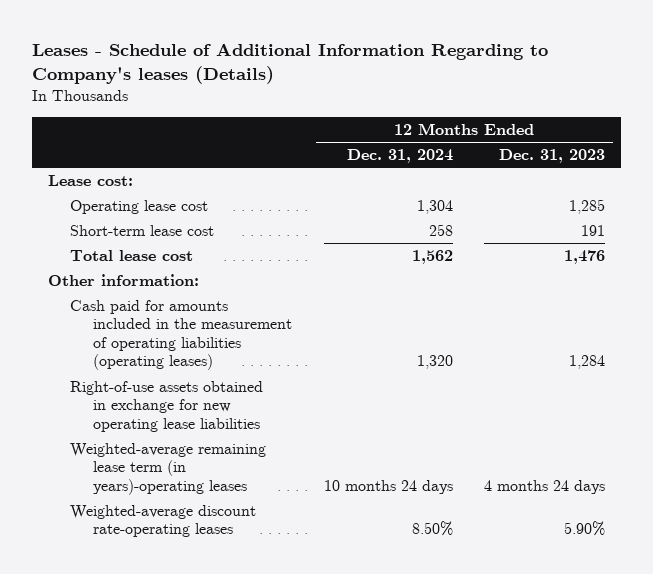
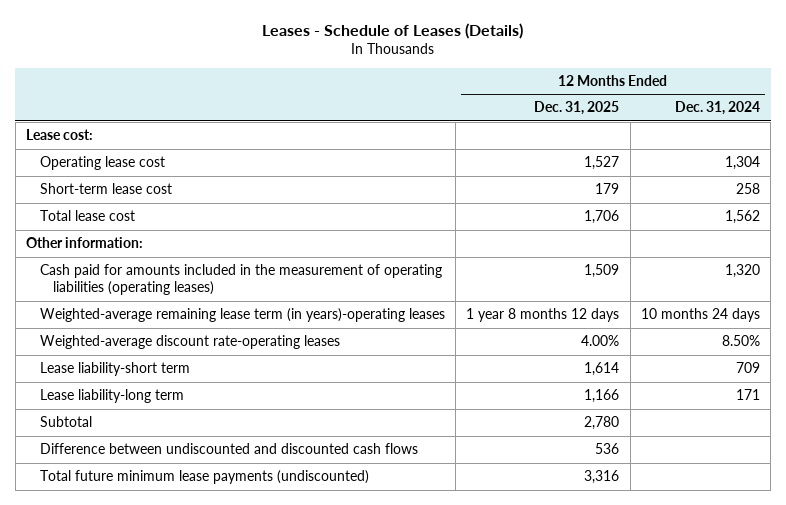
- Leases - Schedule of Additional Information Regarding to Company's leases (Details)
+ Leases - Schedule of Leases (Details)
- | 12 Months Ended Dec. 31, 2024 | 12 Months Ended Dec. 31, 2023
+ | 12 Months Ended Dec. 31, 2025 | 12 Months Ended Dec. 31, 2024
- Right-of-use assets obtained in exchange for new operating lease liabilities
+ Lease liability-short term | 1,614 | 709
+ Lease liability-long term | 1,166 | 171
+ Subtotal | 2,780 |
+ Difference between undiscounted and discounted cash flows | 536 |
+ Total future minimum lease payments (undiscounted) | 3,316 |

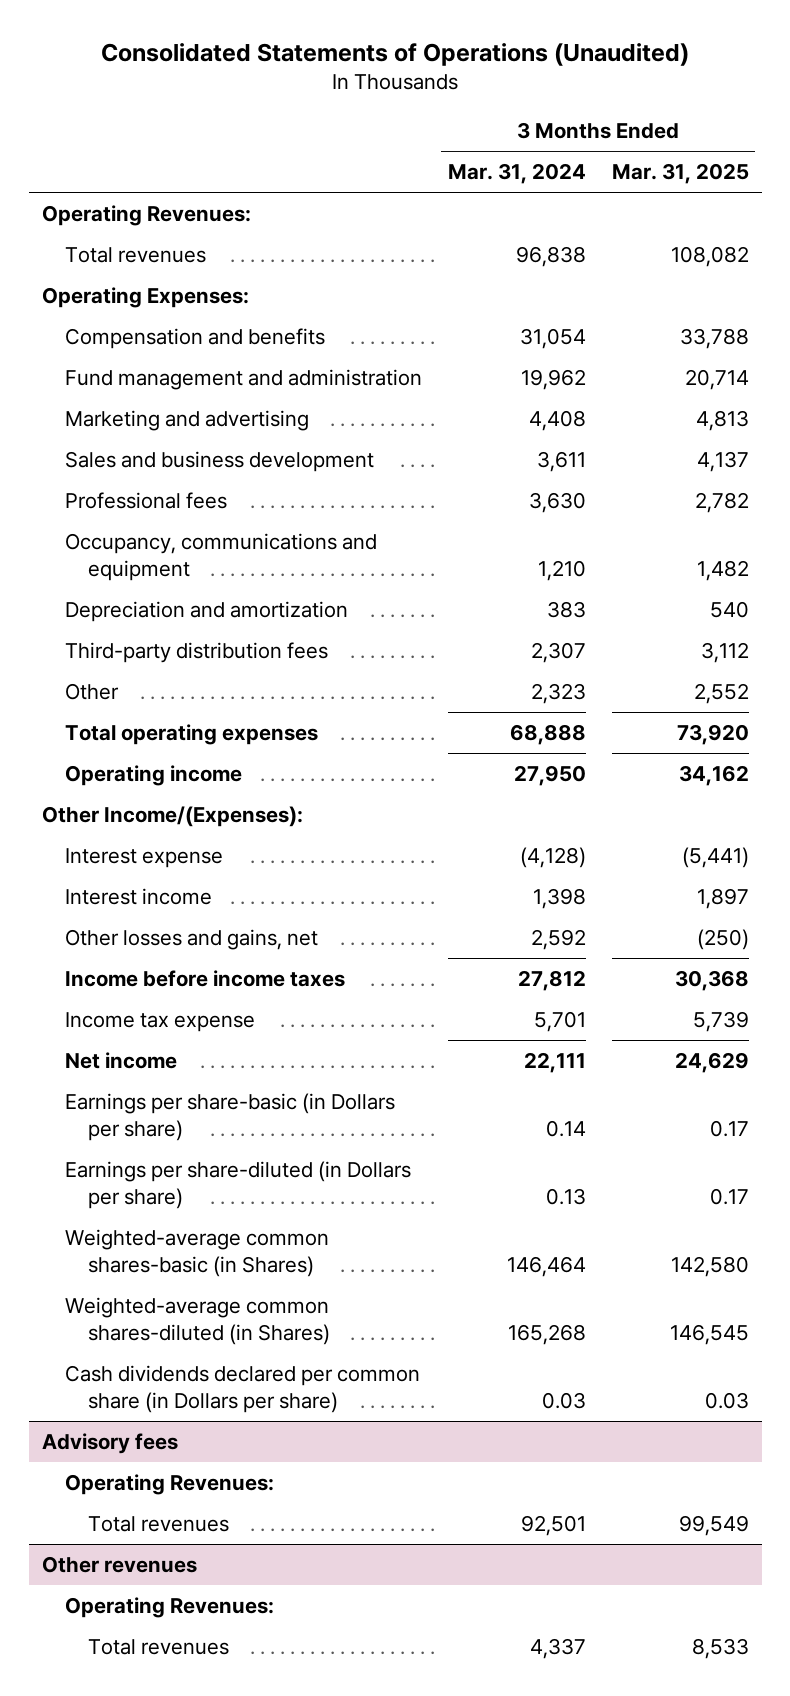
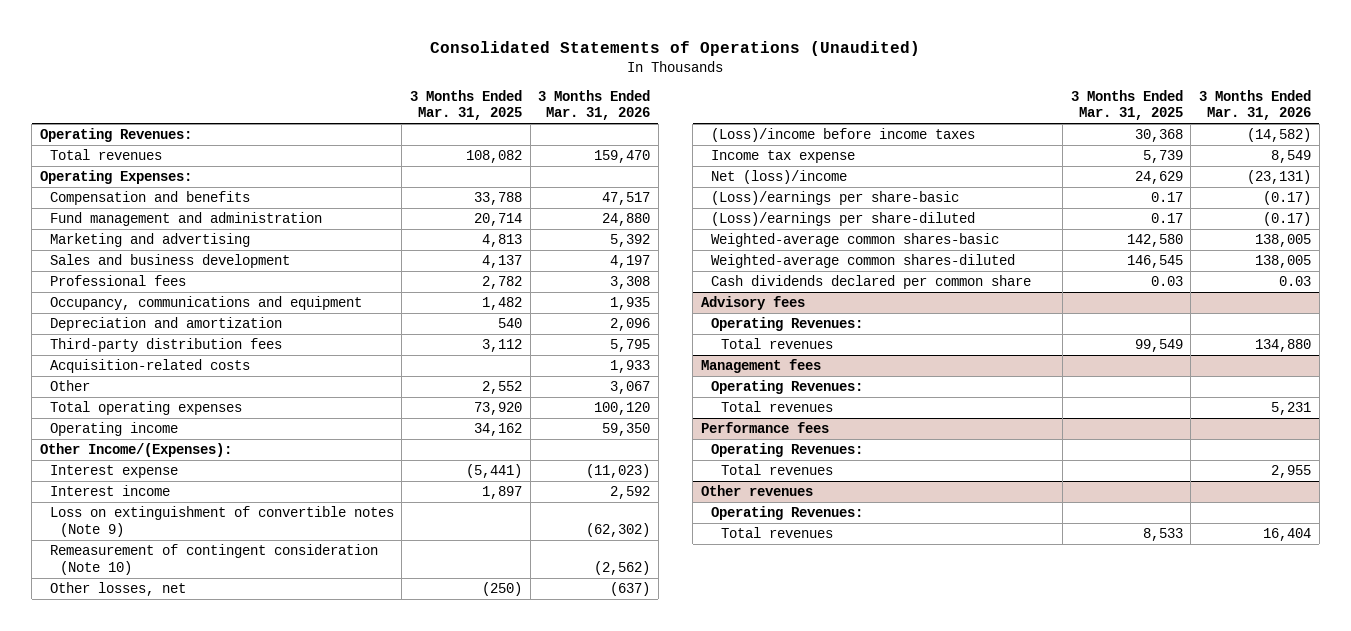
- | 3 Months Ended Mar. 31, 2024 | 3 Months Ended Mar. 31, 2025
+ | 3 Months Ended Mar. 31, 2025 | 3 Months Ended Mar. 31, 2026
+ Acquisition-related costs | | 1,933
- Other losses and gains, net | 2,592 | (250)
- Income before income taxes | 27,812 | 30,368
+ Loss on extinguishment of convertible notes (Note 9) | | (62,302)
+ Remeasurement of contingent consideration (Note 10) | | (2,562)
+ Other losses, net | (250) | (637)
+ (Loss)/income before income taxes | 30,368 | (14,582)
- Net income | 22,111 | 24,629
- Earnings per share-basic (in Dollars per share) | 0.14 | 0.17
- Earnings per share-diluted (in Dollars per share) | 0.13 | 0.17
- Weighted-average common shares-basic (in Shares) | 146,464 | 142,580
- Weighted-average common shares-diluted (in Shares) | 165,268 | 146,545
- Cash dividends declared per common share (in Dollars per share) | 0.03 | 0.03
+ Net (loss)/income | 24,629 | (23,131)
+ (Loss)/earnings per share-basic | 0.17 | (0.17)
+ (Loss)/earnings per share-diluted | 0.17 | (0.17)
+ Weighted-average common shares-basic | 142,580 | 138,005
+ Weighted-average common shares-diluted | 146,545 | 138,005
+ Cash dividends declared per common share | 0.03 | 0.03
+ Management fees
+ Operating Revenues:
+ Total revenues | | 5,231
+ Performance fees
+ Operating Revenues:
+ Total revenues | | 2,955

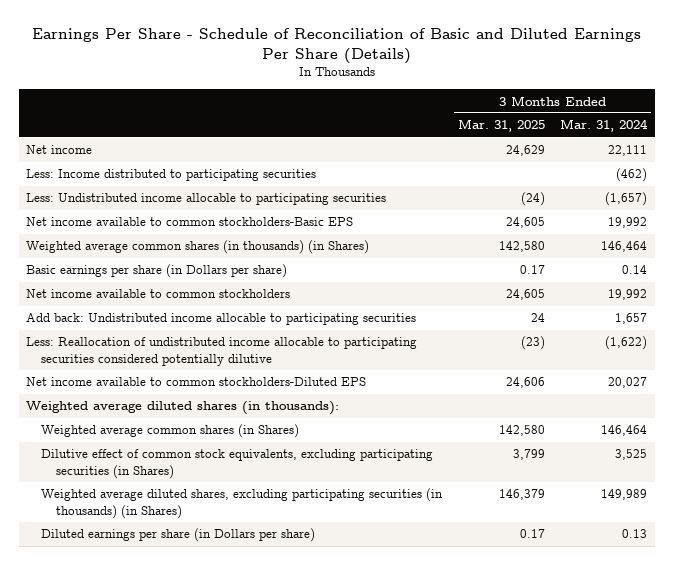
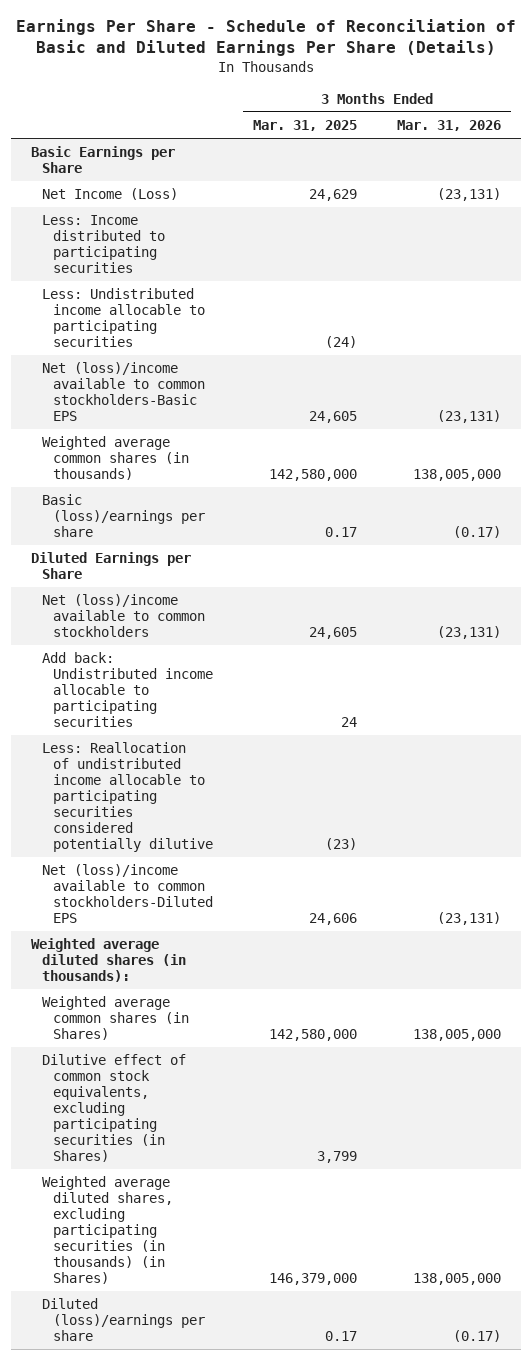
- | 3 Months Ended Mar. 31, 2025 | 3 Months Ended Mar. 31, 2024
+ | 3 Months Ended Mar. 31, 2025 | 3 Months Ended Mar. 31, 2026
- Net income | 24,629 | 22,111
+ Basic Earnings per Share
+ Net Income (Loss) | 24,629 | (23,131)
- Net income available to common stockholders-Basic EPS | 24,605 | 19,992
- Weighted average common shares (in thousands) (in Shares) | 142,580 | 146,464
- Basic earnings per share (in Dollars per share) | 0.17 | 0.14
- Net income available to common stockholders | 24,605 | 19,992
+ Net (loss)/income available to common stockholders-Basic EPS | 24,605 | (23,131)
+ Weighted average common shares (in thousands) | 142,580,000 | 138,005,000
+ Basic (loss)/earnings per share | 0.17 | (0.17)
+ Diluted Earnings per Share
+ Net (loss)/income available to common stockholders | 24,605 | (23,131)
- Net income available to common stockholders-Diluted EPS | 24,606 | 20,027
+ Net (loss)/income available to common stockholders-Diluted EPS | 24,606 | (23,131)
- Weighted average common shares (in Shares) | 142,580 | 146,464
+ Weighted average common shares (in Shares) | 142,580,000 | 138,005,000
- Weighted average diluted shares, excluding participating securities (in thousands) (in Shares) | 146,379 | 149,989
- Diluted earnings per share (in Dollars per share) | 0.17 | 0.13
+ Weighted average diluted shares, excluding participating securities (in thousands) (in Shares) | 146,379,000 | 138,005,000
+ Diluted (loss)/earnings per share | 0.17 | (0.17)

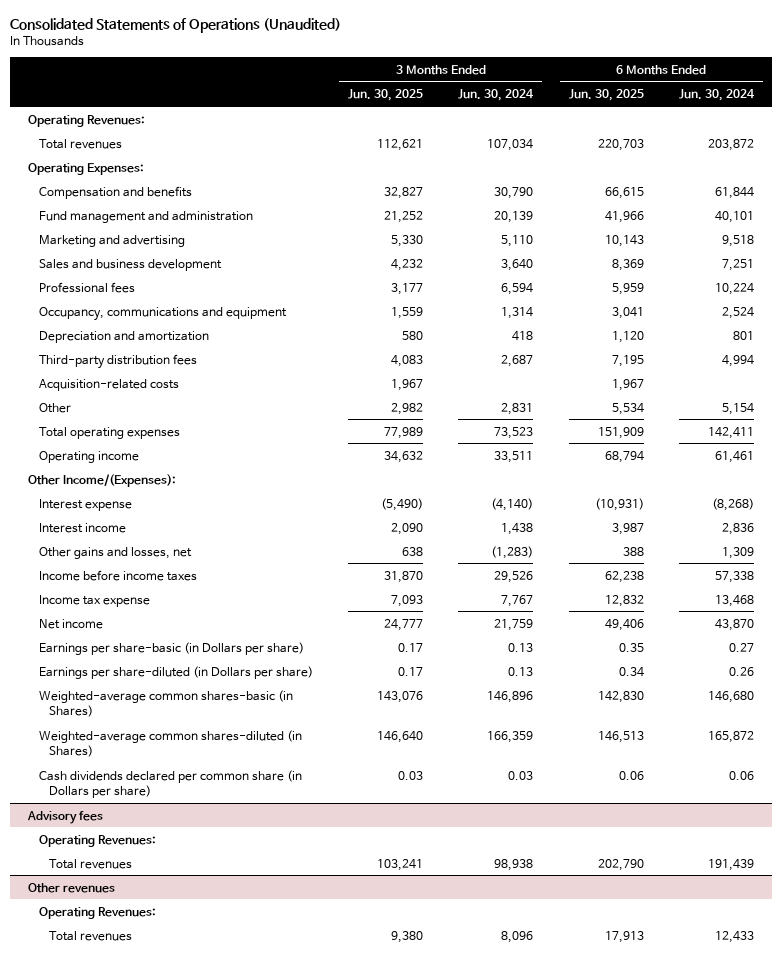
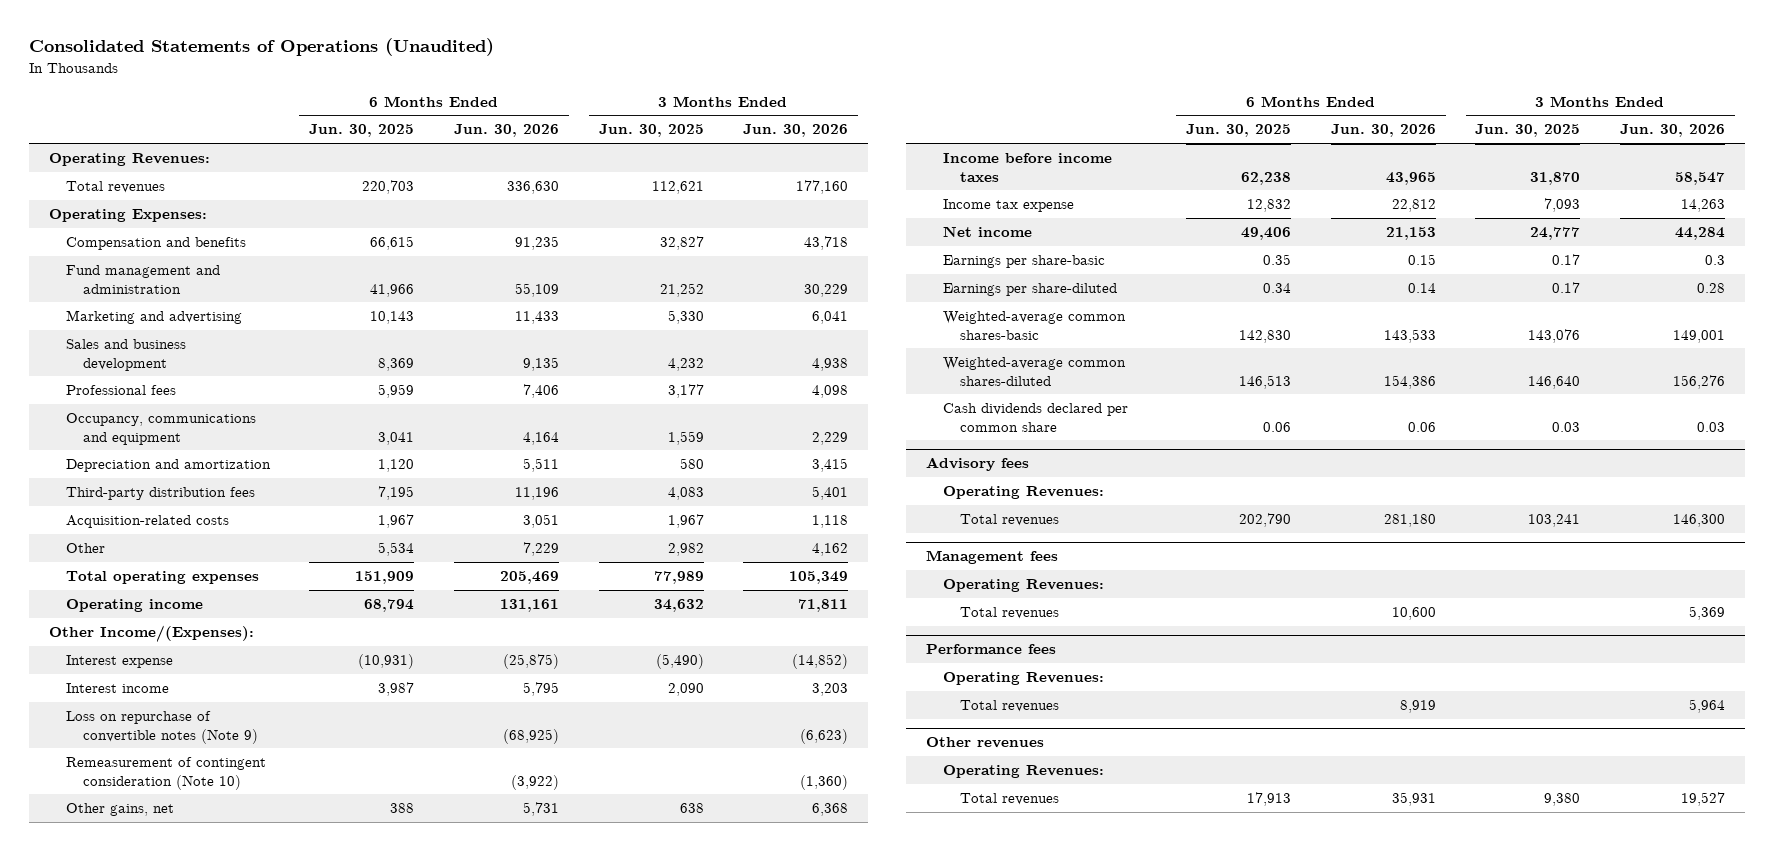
- | 3 Months Ended Jun. 30, 2025 | 3 Months Ended Jun. 30, 2024 | 6 Months Ended Jun. 30, 2025 | 6 Months Ended Jun. 30, 2024
+ | 6 Months Ended Jun. 30, 2025 | 6 Months Ended Jun. 30, 2026 | 3 Months Ended Jun. 30, 2025 | 3 Months Ended Jun. 30, 2026
- Other gains and losses, net | 638 | (1,283) | 388 | 1,309
+ Loss on repurchase of convertible notes (Note 9) | | (68,925) | | (6,623)
+ Remeasurement of contingent consideration (Note 10) | | (3,922) | | (1,360)
+ Other gains, net | 388 | 5,731 | 638 | 6,368
- Earnings per share-basic (in Dollars per share) | 0.17 | 0.13 | 0.35 | 0.27
- Earnings per share-diluted (in Dollars per share) | 0.17 | 0.13 | 0.34 | 0.26
- Weighted-average common shares-basic (in Shares) | 143,076 | 146,896 | 142,830 | 146,680
- Weighted-average common shares-diluted (in Shares) | 146,640 | 166,359 | 146,513 | 165,872
- Cash dividends declared per common share (in Dollars per share) | 0.03 | 0.03 | 0.06 | 0.06
+ Earnings per share-basic | 0.35 | 0.15 | 0.17 | 0.3
+ Earnings per share-diluted | 0.34 | 0.14 | 0.17 | 0.28
+ Weighted-average common shares-basic | 142,830 | 143,533 | 143,076 | 149,001
+ Weighted-average common shares-diluted | 146,513 | 154,386 | 146,640 | 156,276
+ Cash dividends declared per common share | 0.06 | 0.06 | 0.03 | 0.03
+ Management fees
+ Operating Revenues:
+ Total revenues | | 10,600 | | 5,369
+ Performance fees
+ Operating Revenues:
+ Total revenues | | 8,919 | | 5,964

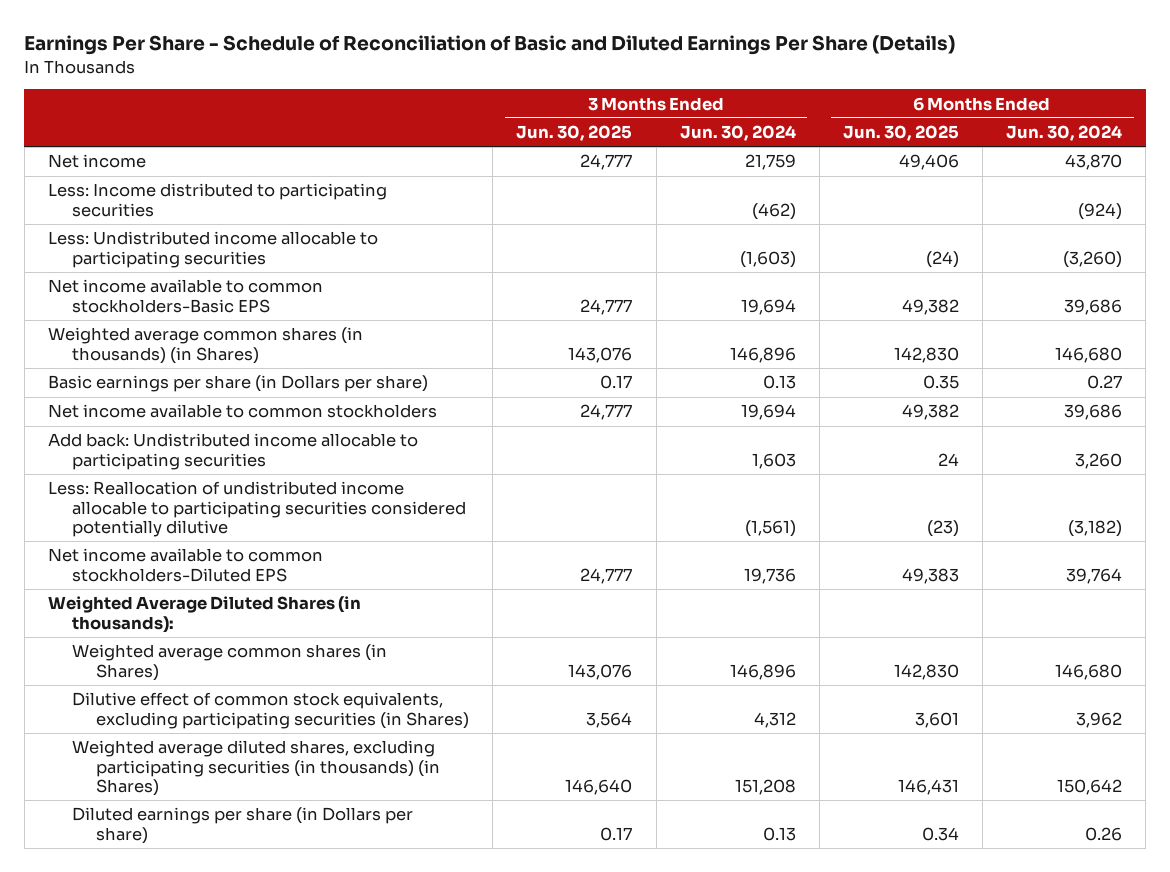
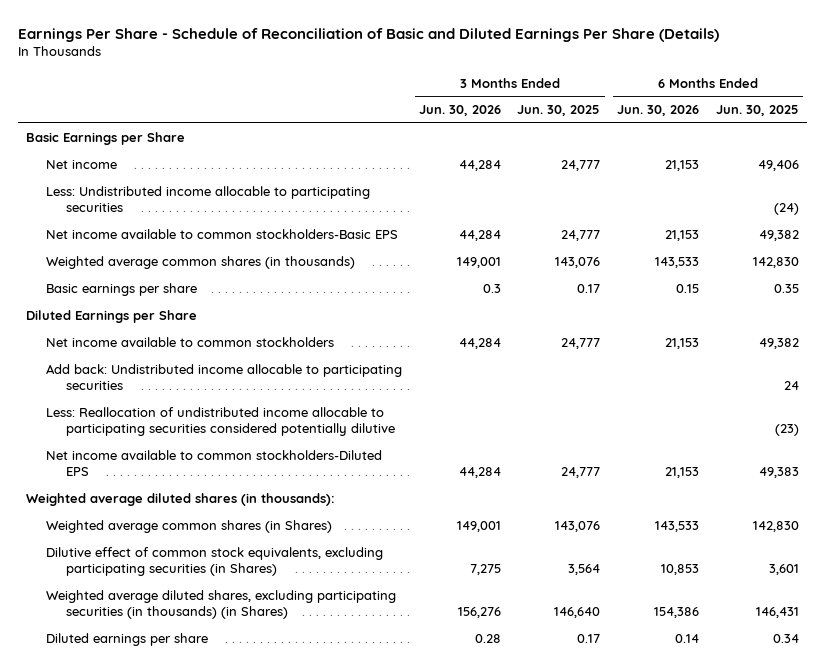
- | 3 Months Ended Jun. 30, 2025 | 3 Months Ended Jun. 30, 2024 | 6 Months Ended Jun. 30, 2025 | 6 Months Ended Jun. 30, 2024
+ | 3 Months Ended Jun. 30, 2026 | 3 Months Ended Jun. 30, 2025 | 6 Months Ended Jun. 30, 2026 | 6 Months Ended Jun. 30, 2025
+ Basic Earnings per Share
- Less: Income distributed to participating securities | | (462) | | (924)
- Weighted average common shares (in thousands) (in Shares) | 143,076 | 146,896 | 142,830 | 146,680
- Basic earnings per share (in Dollars per share) | 0.17 | 0.13 | 0.35 | 0.27
+ Weighted average common shares (in thousands) | 149,001 | 143,076 | 143,533 | 142,830
+ Basic earnings per share | 0.3 | 0.17 | 0.15 | 0.35
+ Diluted Earnings per Share
- Weighted Average Diluted Shares (in thousands):
+ Weighted average diluted shares (in thousands):
- Diluted earnings per share (in Dollars per share) | 0.17 | 0.13 | 0.34 | 0.26
+ Diluted earnings per share | 0.28 | 0.17 | 0.14 | 0.34

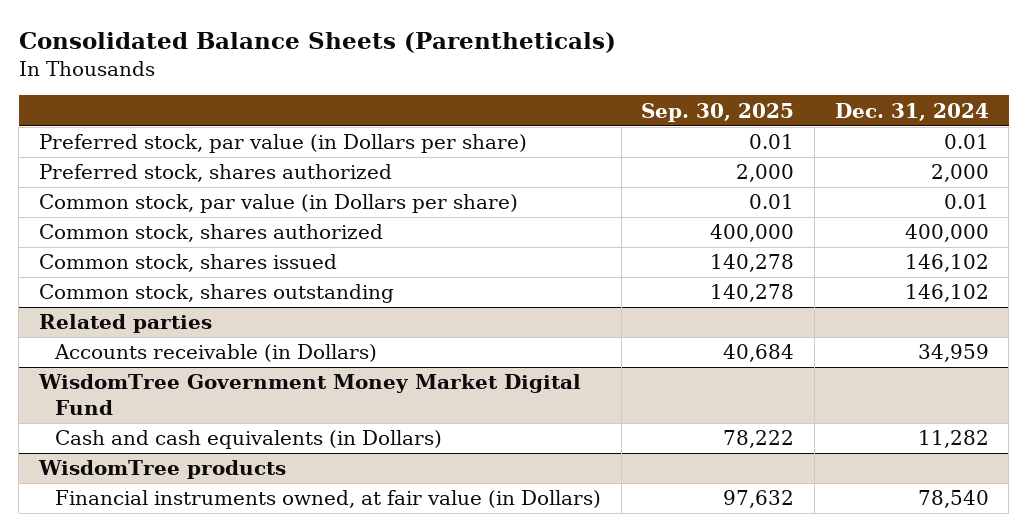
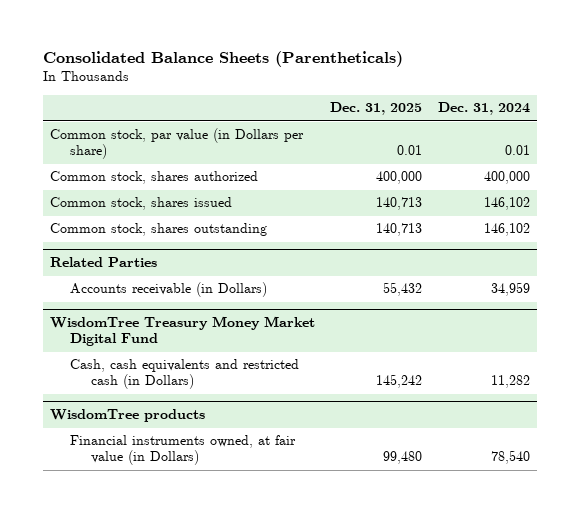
- | Sep. 30, 2025 | Dec. 31, 2024
+ | Dec. 31, 2025 | Dec. 31, 2024
- Preferred stock, par value (in Dollars per share) | 0.01 | 0.01
- Preferred stock, shares authorized | 2,000 | 2,000
- Related parties
+ Related Parties
- WisdomTree Government Money Market Digital Fund
- Cash and cash equivalents (in Dollars) | 78,222 | 11,282
+ WisdomTree Treasury Money Market Digital Fund
+ Cash, cash equivalents and restricted cash (in Dollars) | 145,242 | 11,282

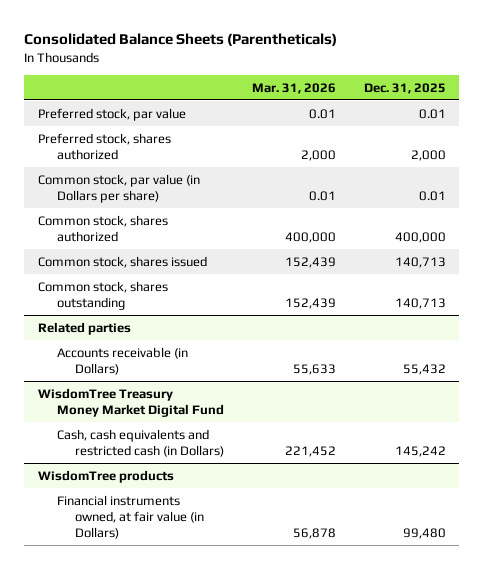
- | Dec. 31, 2025 | Dec. 31, 2024
+ | Mar. 31, 2026 | Dec. 31, 2025
+ Preferred stock, par value | 0.01 | 0.01
+ Preferred stock, shares authorized | 2,000 | 2,000
- Related Parties
+ Related parties

